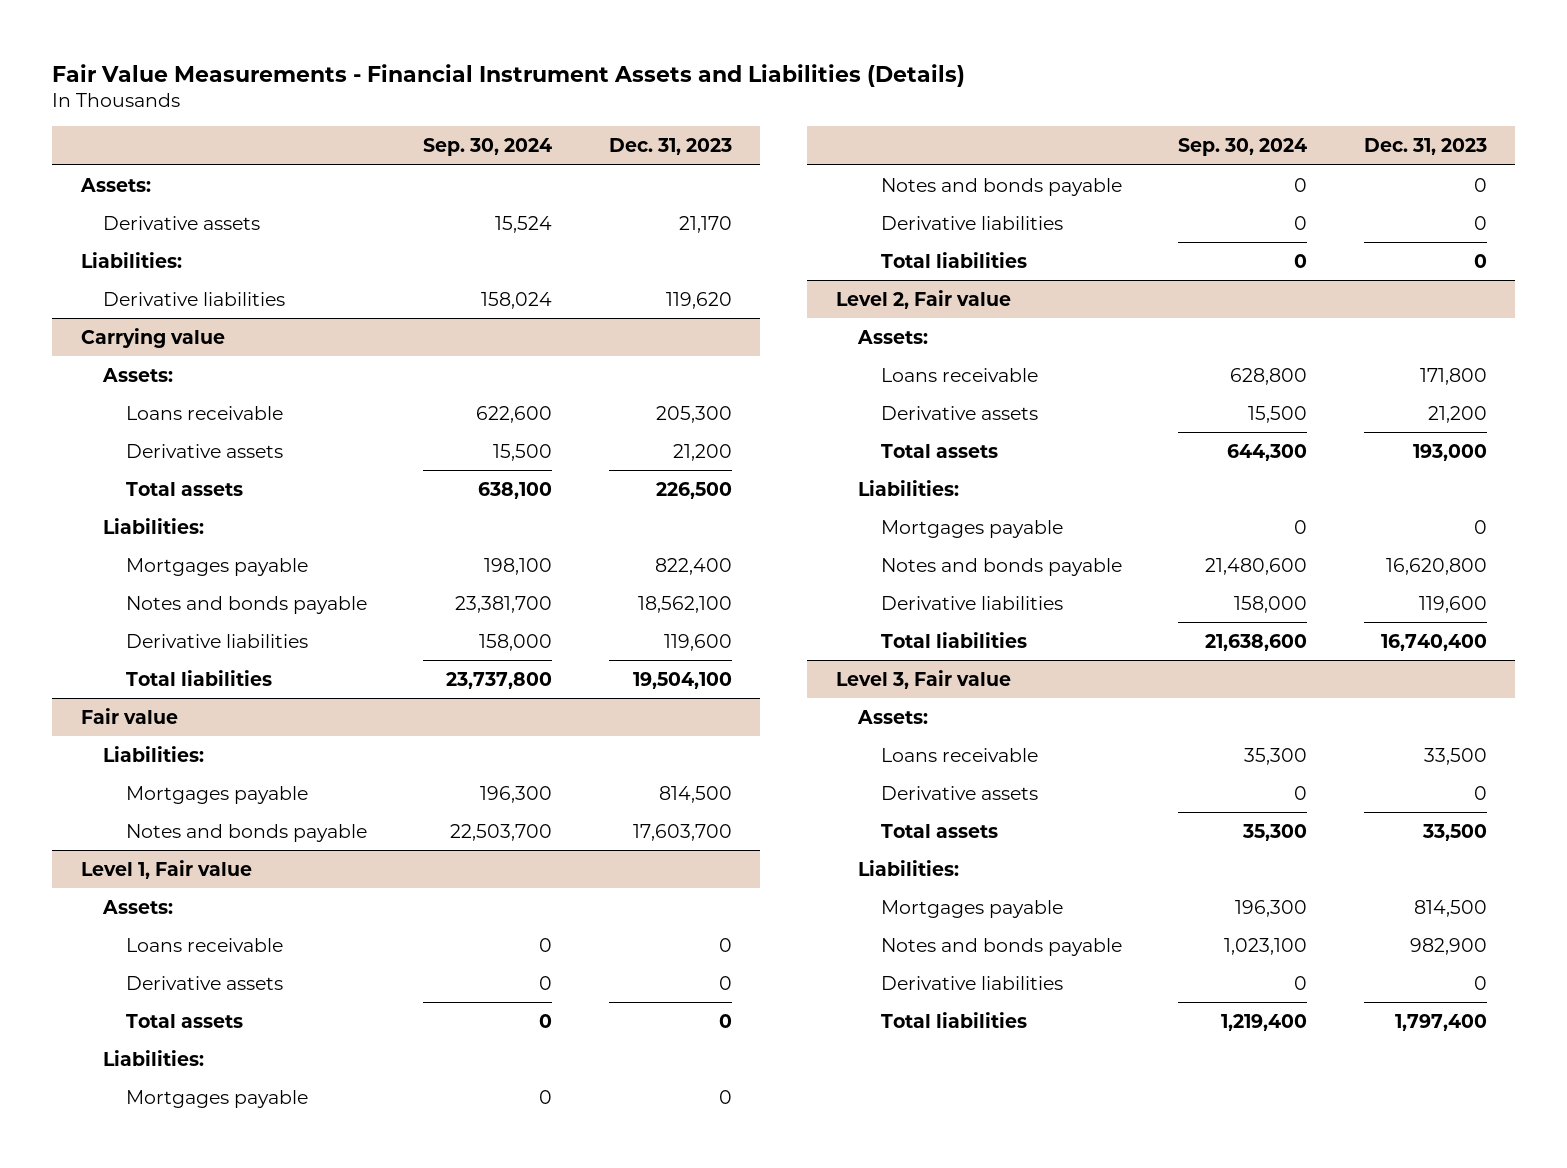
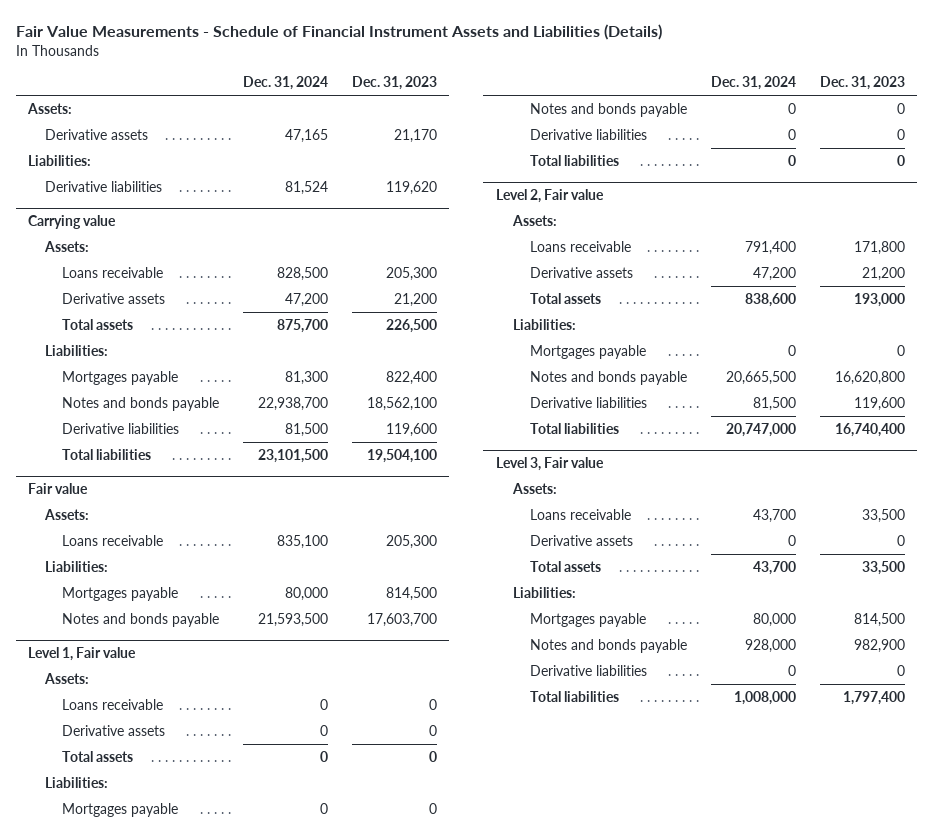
- Fair Value Measurements - Financial Instrument Assets and Liabilities (Details)
+ Fair Value Measurements - Schedule of Financial Instrument Assets and Liabilities (Details)
- | Sep. 30, 2024 | Dec. 31, 2023
+ | Dec. 31, 2024 | Dec. 31, 2023
@ Fair value
+ Assets:
+ Loans receivable | 835,100 | 205,300

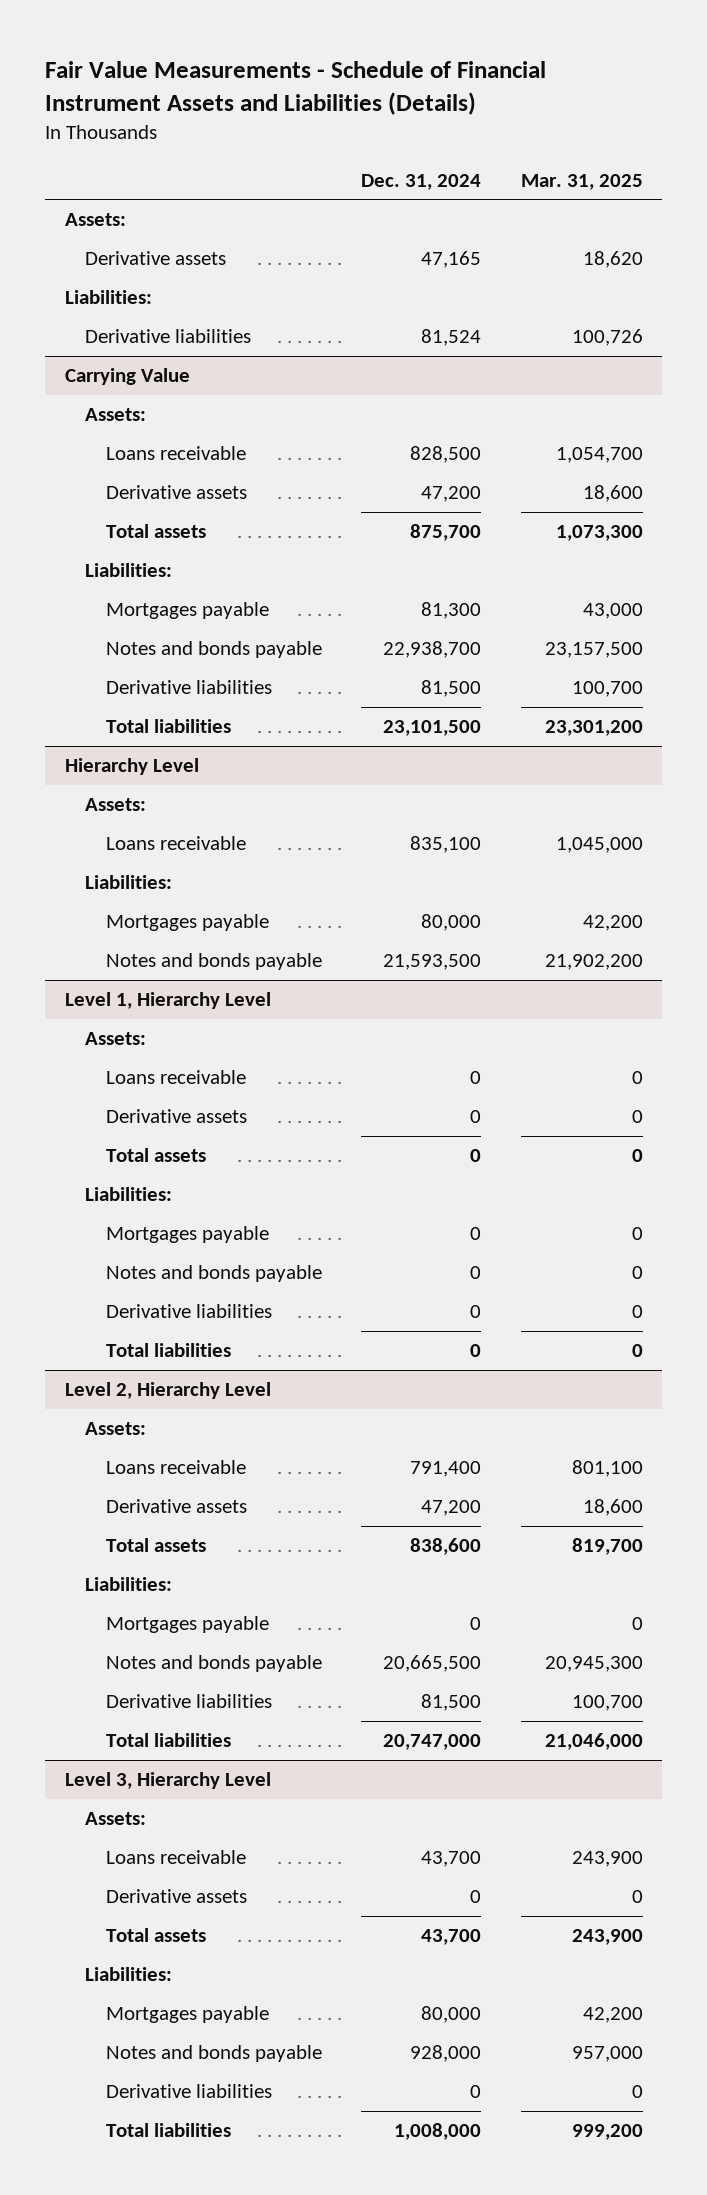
- | Dec. 31, 2024 | Dec. 31, 2023
+ | Dec. 31, 2024 | Mar. 31, 2025
- Carrying value
+ Carrying Value
- Fair value
+ Hierarchy Level
- Level 1, Fair value
+ Level 1, Hierarchy Level
- Level 2, Fair value
+ Level 2, Hierarchy Level
- Level 3, Fair value
+ Level 3, Hierarchy Level

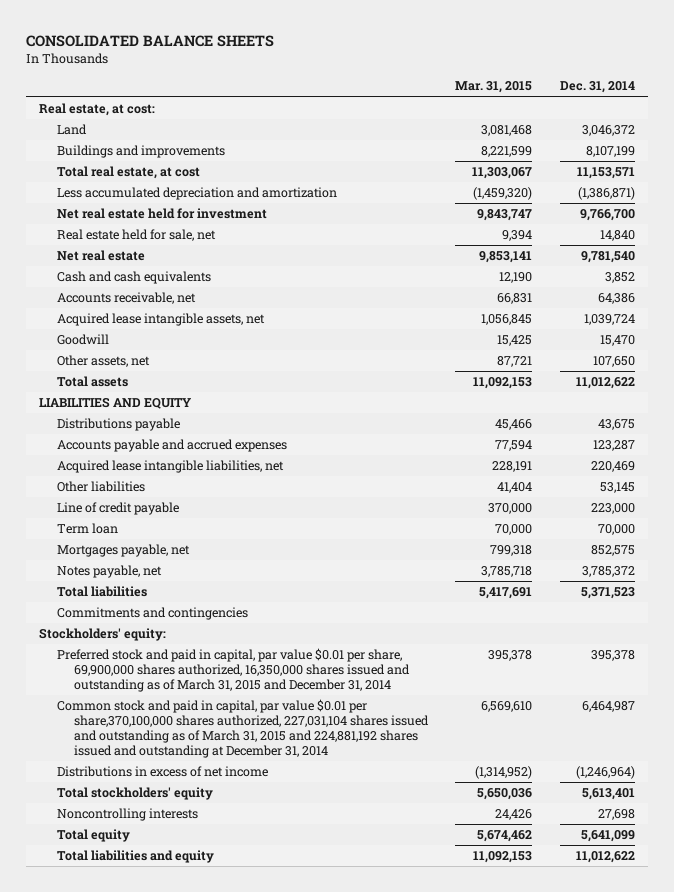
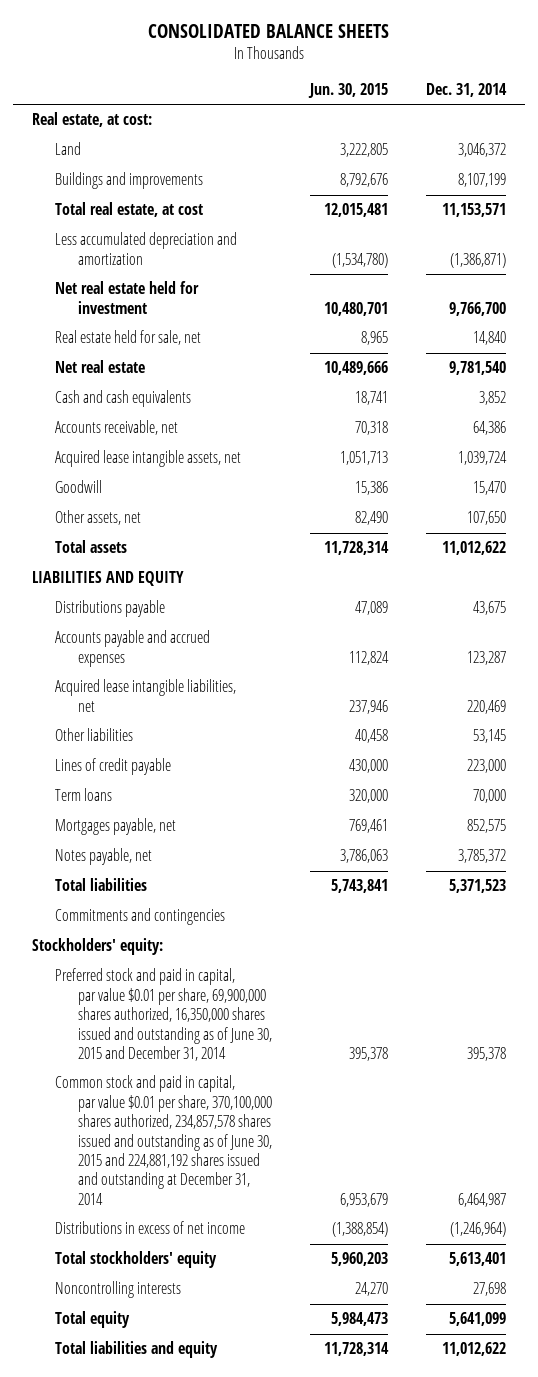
- | Mar. 31, 2015 | Dec. 31, 2014
+ | Jun. 30, 2015 | Dec. 31, 2014
- Line of credit payable | 370,000 | 223,000
- Term loan | 70,000 | 70,000
+ Lines of credit payable | 430,000 | 223,000
+ Term loans | 320,000 | 70,000
- Preferred stock and paid in capital, par value $0.01 per share, 69,900,000 shares authorized, 16,350,000 shares issued and outstanding as of March 31, 2015 and December 31, 2014 | 395,378 | 395,378
- Common stock and paid in capital, par value $0.01 per share,370,100,000 shares authorized, 227,031,104 shares issued and outstanding as of March 31, 2015 and 224,881,192 shares issued and outstanding at December 31, 2014 | 6,569,610 | 6,464,987
+ Preferred stock and paid in capital, par value $0.01 per share, 69,900,000 shares authorized, 16,350,000 shares issued and outstanding as of June 30, 2015 and December 31, 2014 | 395,378 | 395,378
+ Common stock and paid in capital, par value $0.01 per share, 370,100,000 shares authorized, 234,857,578 shares issued and outstanding as of June 30, 2015 and 224,881,192 shares issued and outstanding at December 31, 2014 | 6,953,679 | 6,464,987

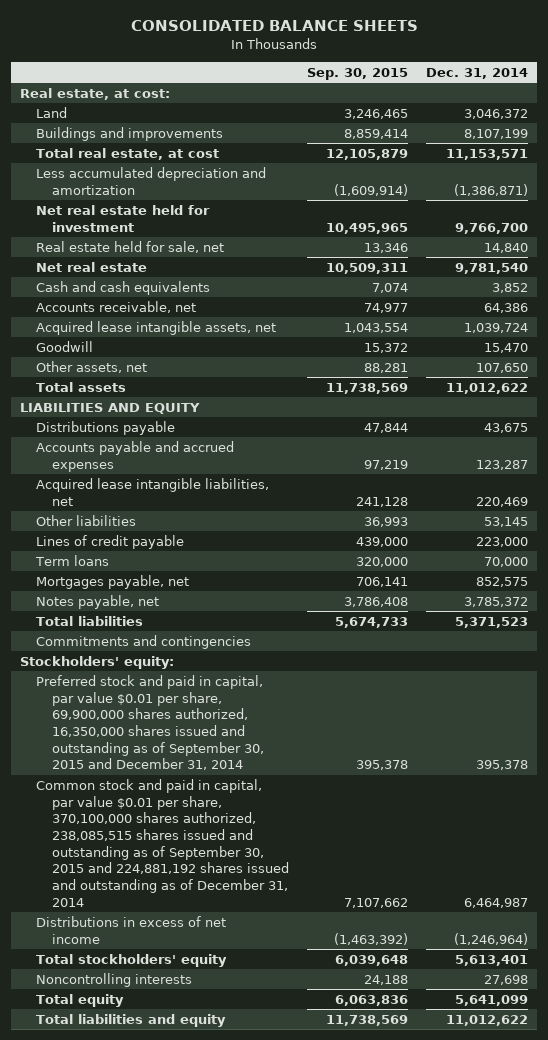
- | Jun. 30, 2015 | Dec. 31, 2014
+ | Sep. 30, 2015 | Dec. 31, 2014
- Preferred stock and paid in capital, par value $0.01 per share, 69,900,000 shares authorized, 16,350,000 shares issued and outstanding as of June 30, 2015 and December 31, 2014 | 395,378 | 395,378
- Common stock and paid in capital, par value $0.01 per share, 370,100,000 shares authorized, 234,857,578 shares issued and outstanding as of June 30, 2015 and 224,881,192 shares issued and outstanding at December 31, 2014 | 6,953,679 | 6,464,987
+ Preferred stock and paid in capital, par value $0.01 per share, 69,900,000 shares authorized, 16,350,000 shares issued and outstanding as of September 30, 2015 and December 31, 2014 | 395,378 | 395,378
+ Common stock and paid in capital, par value $0.01 per share, 370,100,000 shares authorized, 238,085,515 shares issued and outstanding as of September 30, 2015 and 224,881,192 shares issued and outstanding as of December 31, 2014 | 7,107,662 | 6,464,987

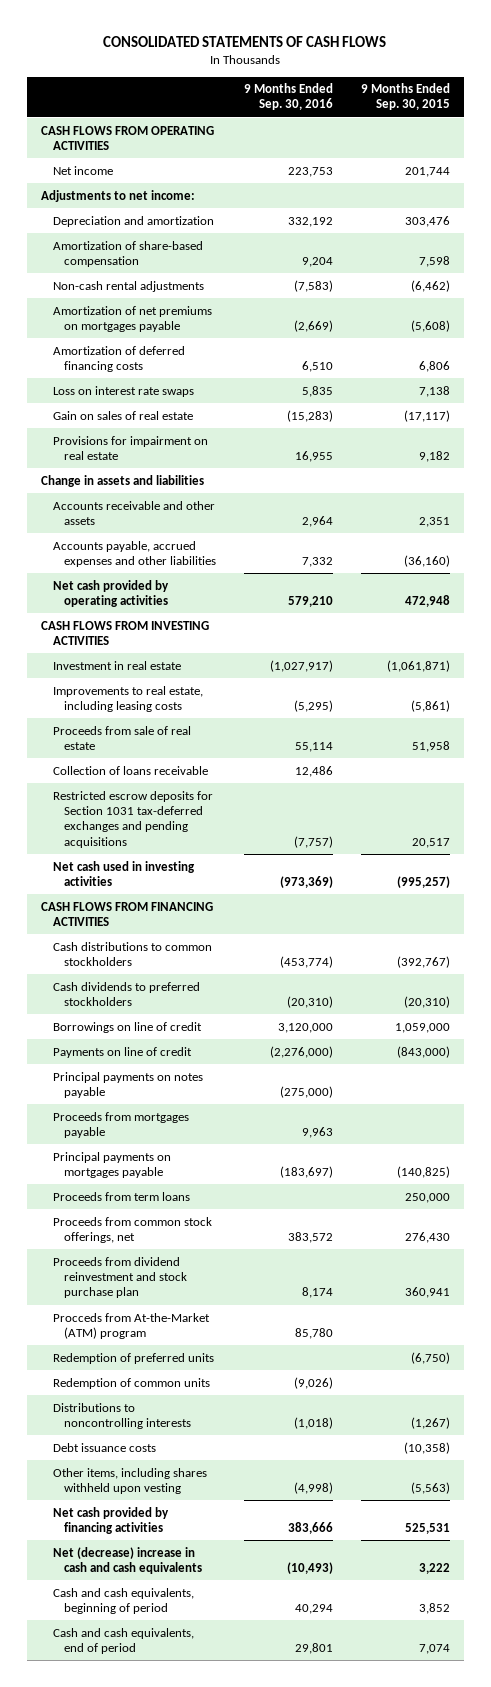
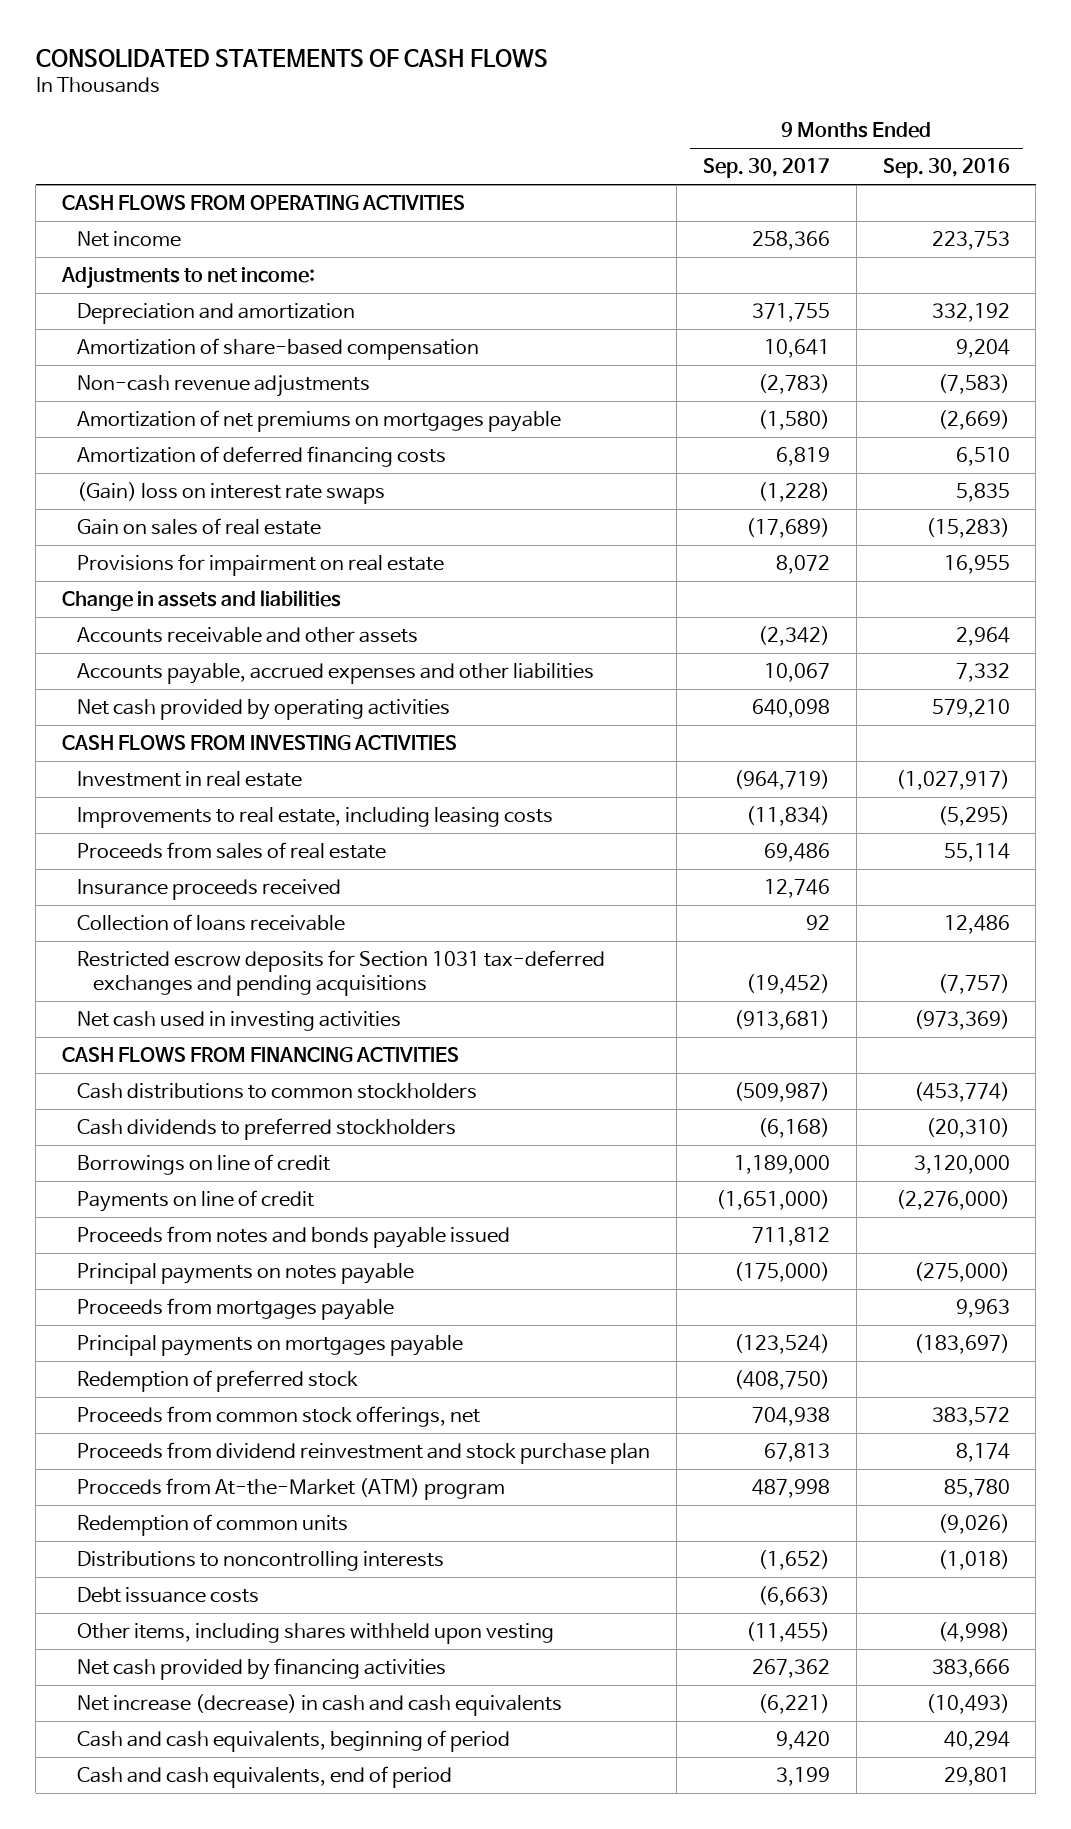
- | 9 Months Ended Sep. 30, 2016 | 9 Months Ended Sep. 30, 2015
+ | 9 Months Ended Sep. 30, 2017 | 9 Months Ended Sep. 30, 2016
- Non-cash rental adjustments | (7,583) | (6,462)
+ Non-cash revenue adjustments | (2,783) | (7,583)
- Loss on interest rate swaps | 5,835 | 7,138
+ (Gain) loss on interest rate swaps | (1,228) | 5,835
- Proceeds from sale of real estate | 55,114 | 51,958
+ Proceeds from sales of real estate | 69,486 | 55,114
+ Insurance proceeds received | 12,746 |
+ Proceeds from notes and bonds payable issued | 711,812 |
- Proceeds from term loans | | 250,000
+ Redemption of preferred stock | (408,750) |
- Redemption of preferred units | | (6,750)
- Net (decrease) increase in cash and cash equivalents | (10,493) | 3,222
+ Net increase (decrease) in cash and cash equivalents | (6,221) | (10,493)

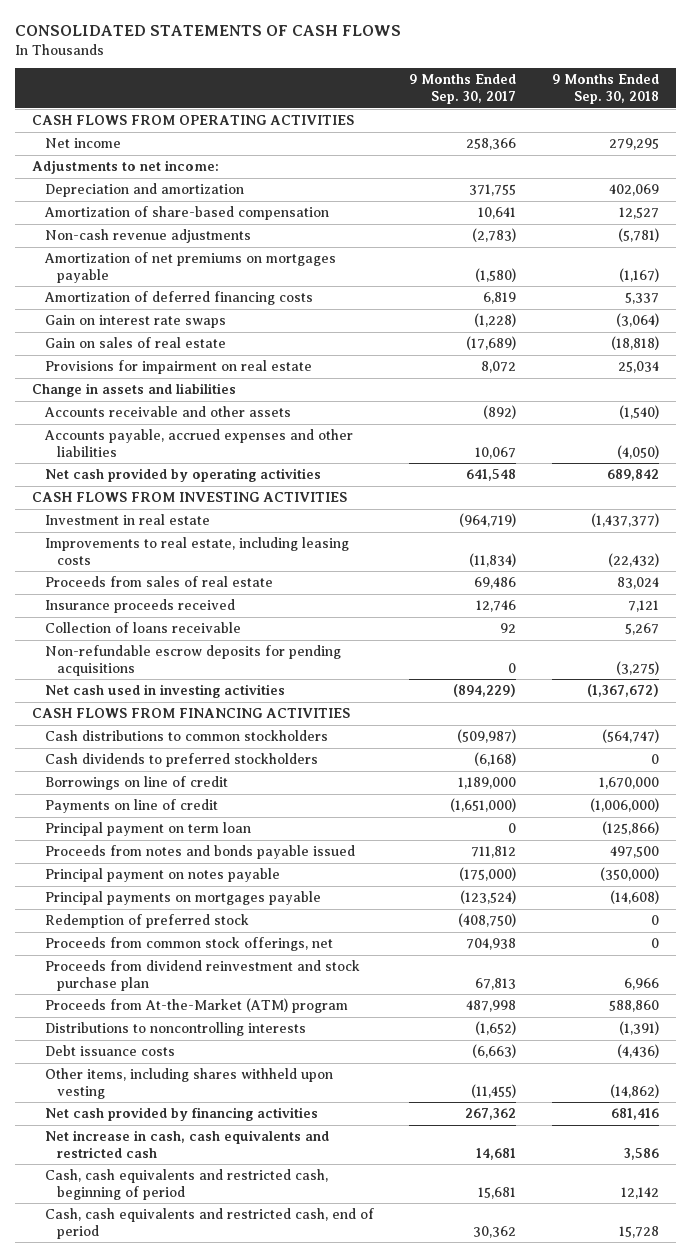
- | 9 Months Ended Sep. 30, 2017 | 9 Months Ended Sep. 30, 2016
+ | 9 Months Ended Sep. 30, 2017 | 9 Months Ended Sep. 30, 2018
- (Gain) loss on interest rate swaps | (1,228) | 5,835
+ Gain on interest rate swaps | (1,228) | (3,064)
- Accounts receivable and other assets | (2,342) | 2,964
+ Accounts receivable and other assets | (892) | (1,540)
- Net cash provided by operating activities | 640,098 | 579,210
+ Net cash provided by operating activities | 641,548 | 689,842
- Restricted escrow deposits for Section 1031 tax-deferred exchanges and pending acquisitions | (19,452) | (7,757)
- Net cash used in investing activities | (913,681) | (973,369)
+ Non-refundable escrow deposits for pending acquisitions | 0 | (3,275)
+ Net cash used in investing activities | (894,229) | (1,367,672)
+ Principal payment on term loan | 0 | (125,866)
- Principal payments on notes payable | (175,000) | (275,000)
- Proceeds from mortgages payable | | 9,963
+ Principal payment on notes payable | (175,000) | (350,000)
- Procceds from At-the-Market (ATM) program | 487,998 | 85,780
- Redemption of common units | | (9,026)
+ Proceeds from At-the-Market (ATM) program | 487,998 | 588,860
- Net increase (decrease) in cash and cash equivalents | (6,221) | (10,493)
- Cash and cash equivalents, beginning of period | 9,420 | 40,294
- Cash and cash equivalents, end of period | 3,199 | 29,801
+ Net increase in cash, cash equivalents and restricted cash | 14,681 | 3,586
+ Cash, cash equivalents and restricted cash, beginning of period | 15,681 | 12,142
+ Cash, cash equivalents and restricted cash, end of period | 30,362 | 15,728

